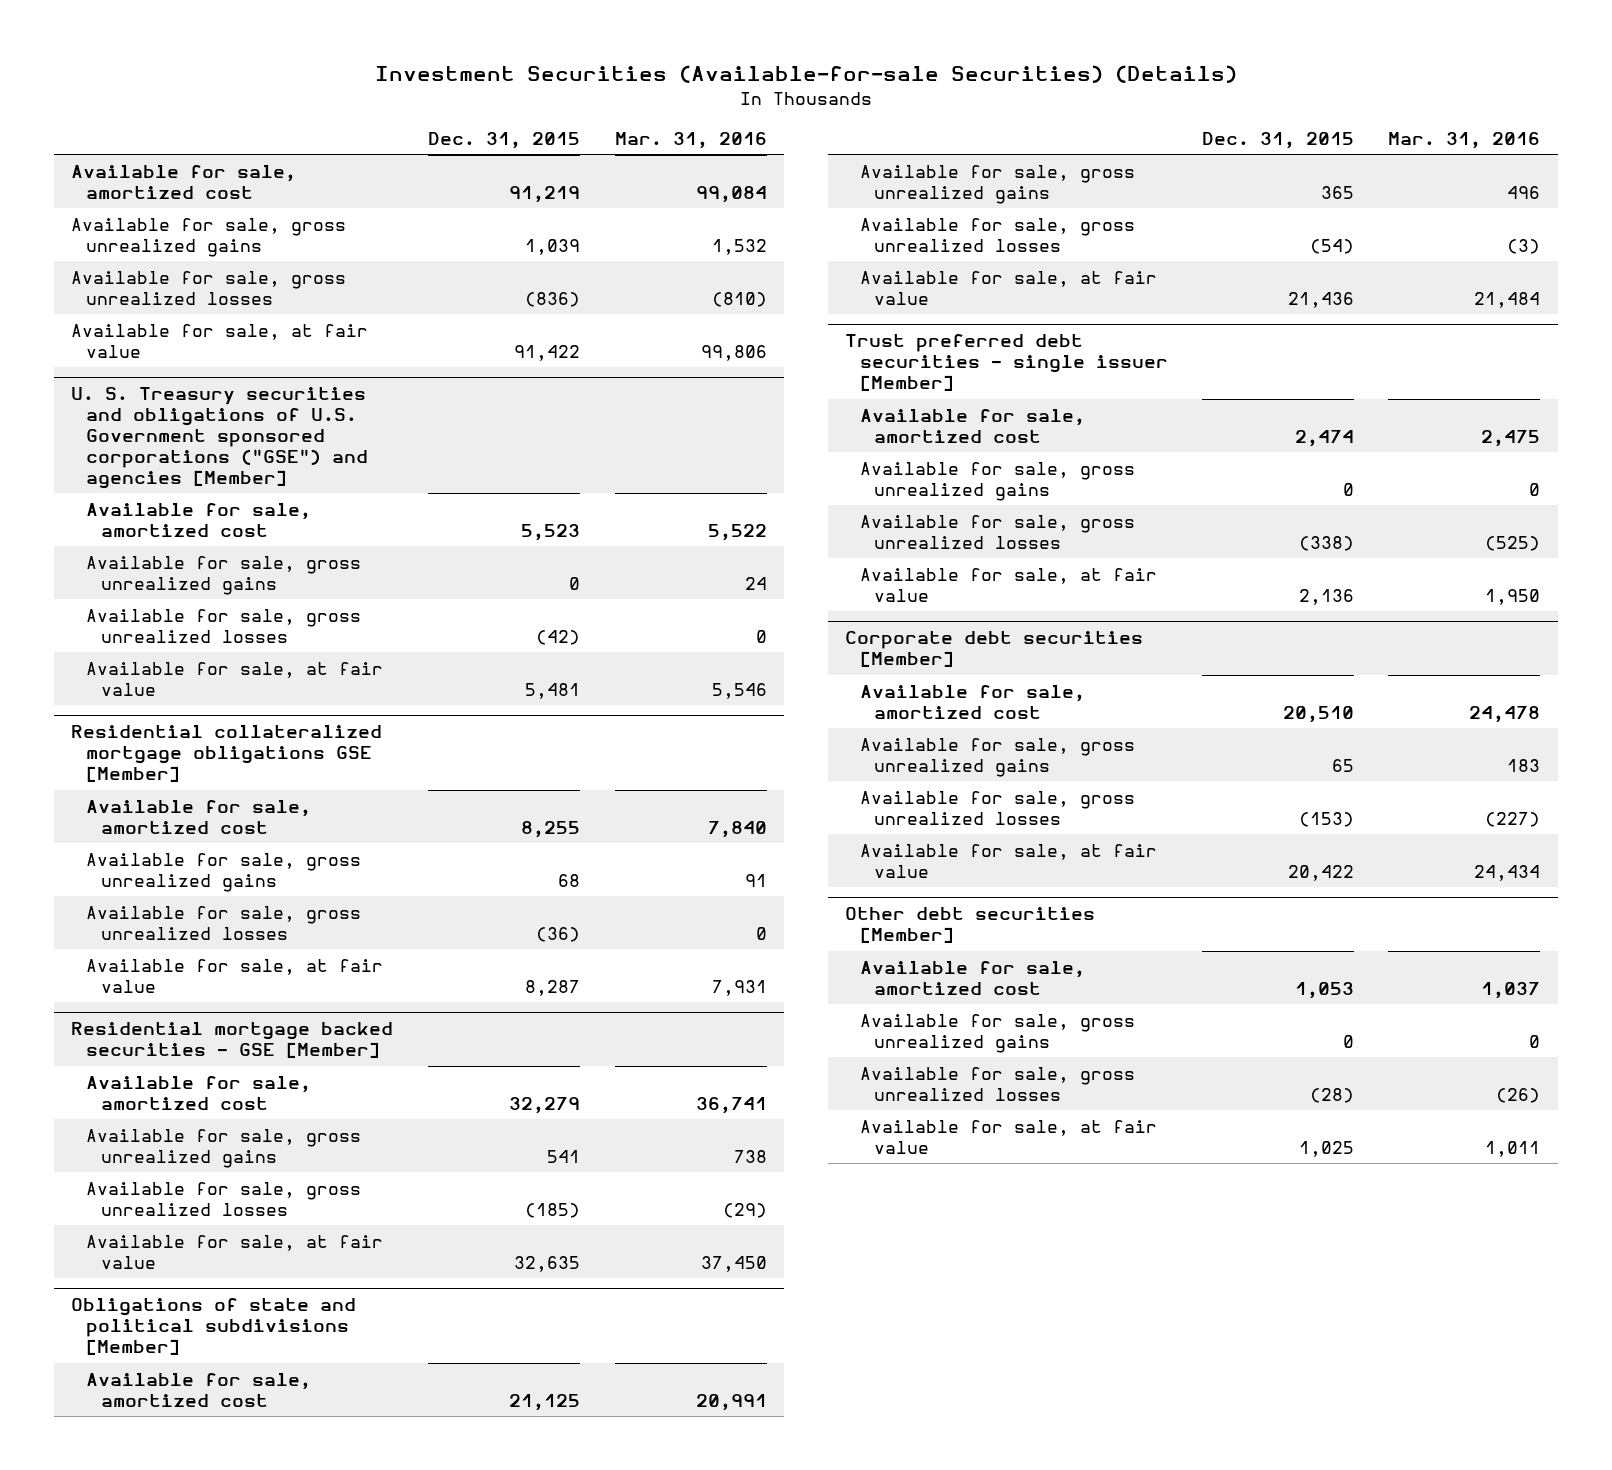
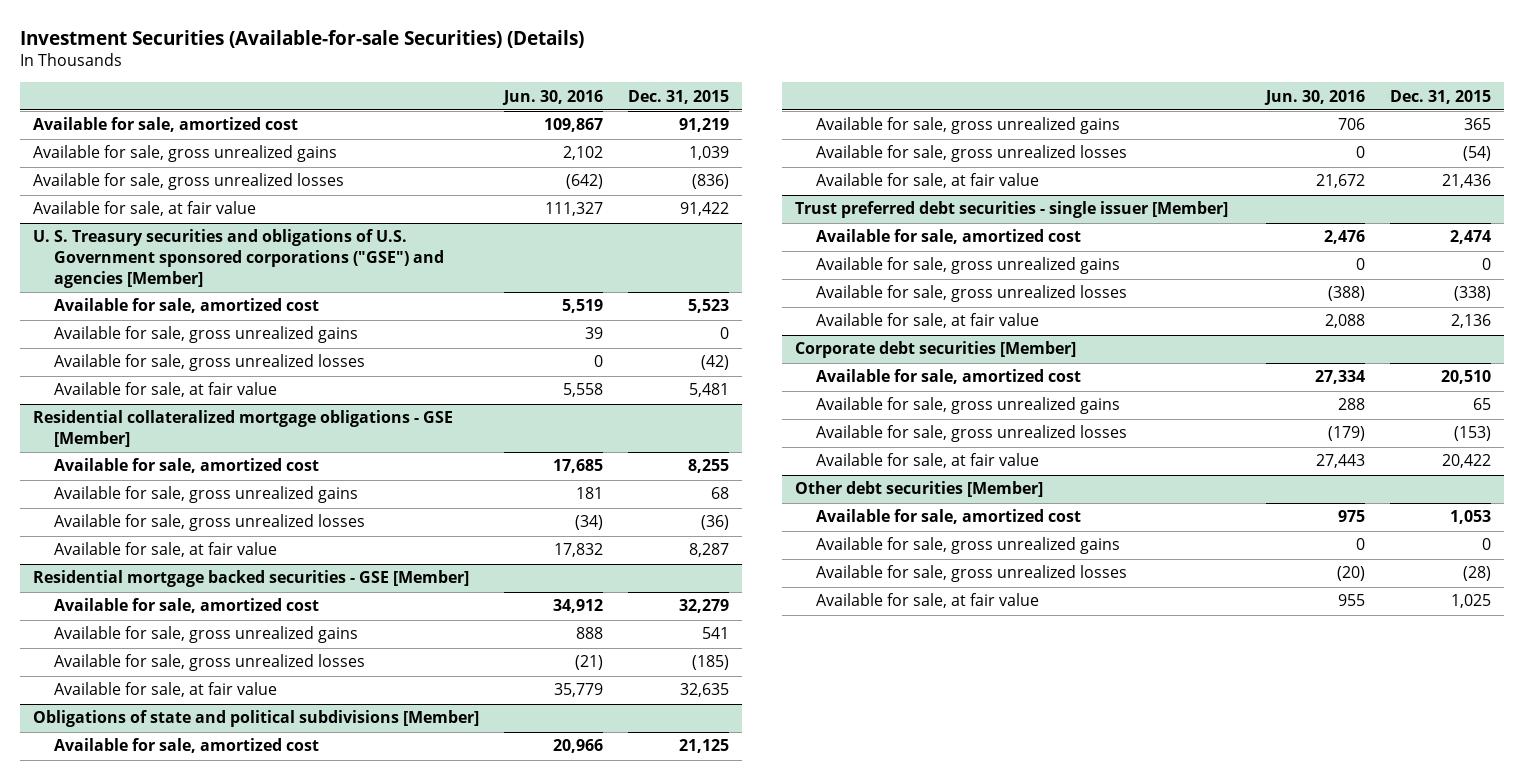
- | Dec. 31, 2015 | Mar. 31, 2016
+ | Jun. 30, 2016 | Dec. 31, 2015
- Residential collateralized mortgage obligations GSE [Member]
+ Residential collateralized mortgage obligations - GSE [Member]

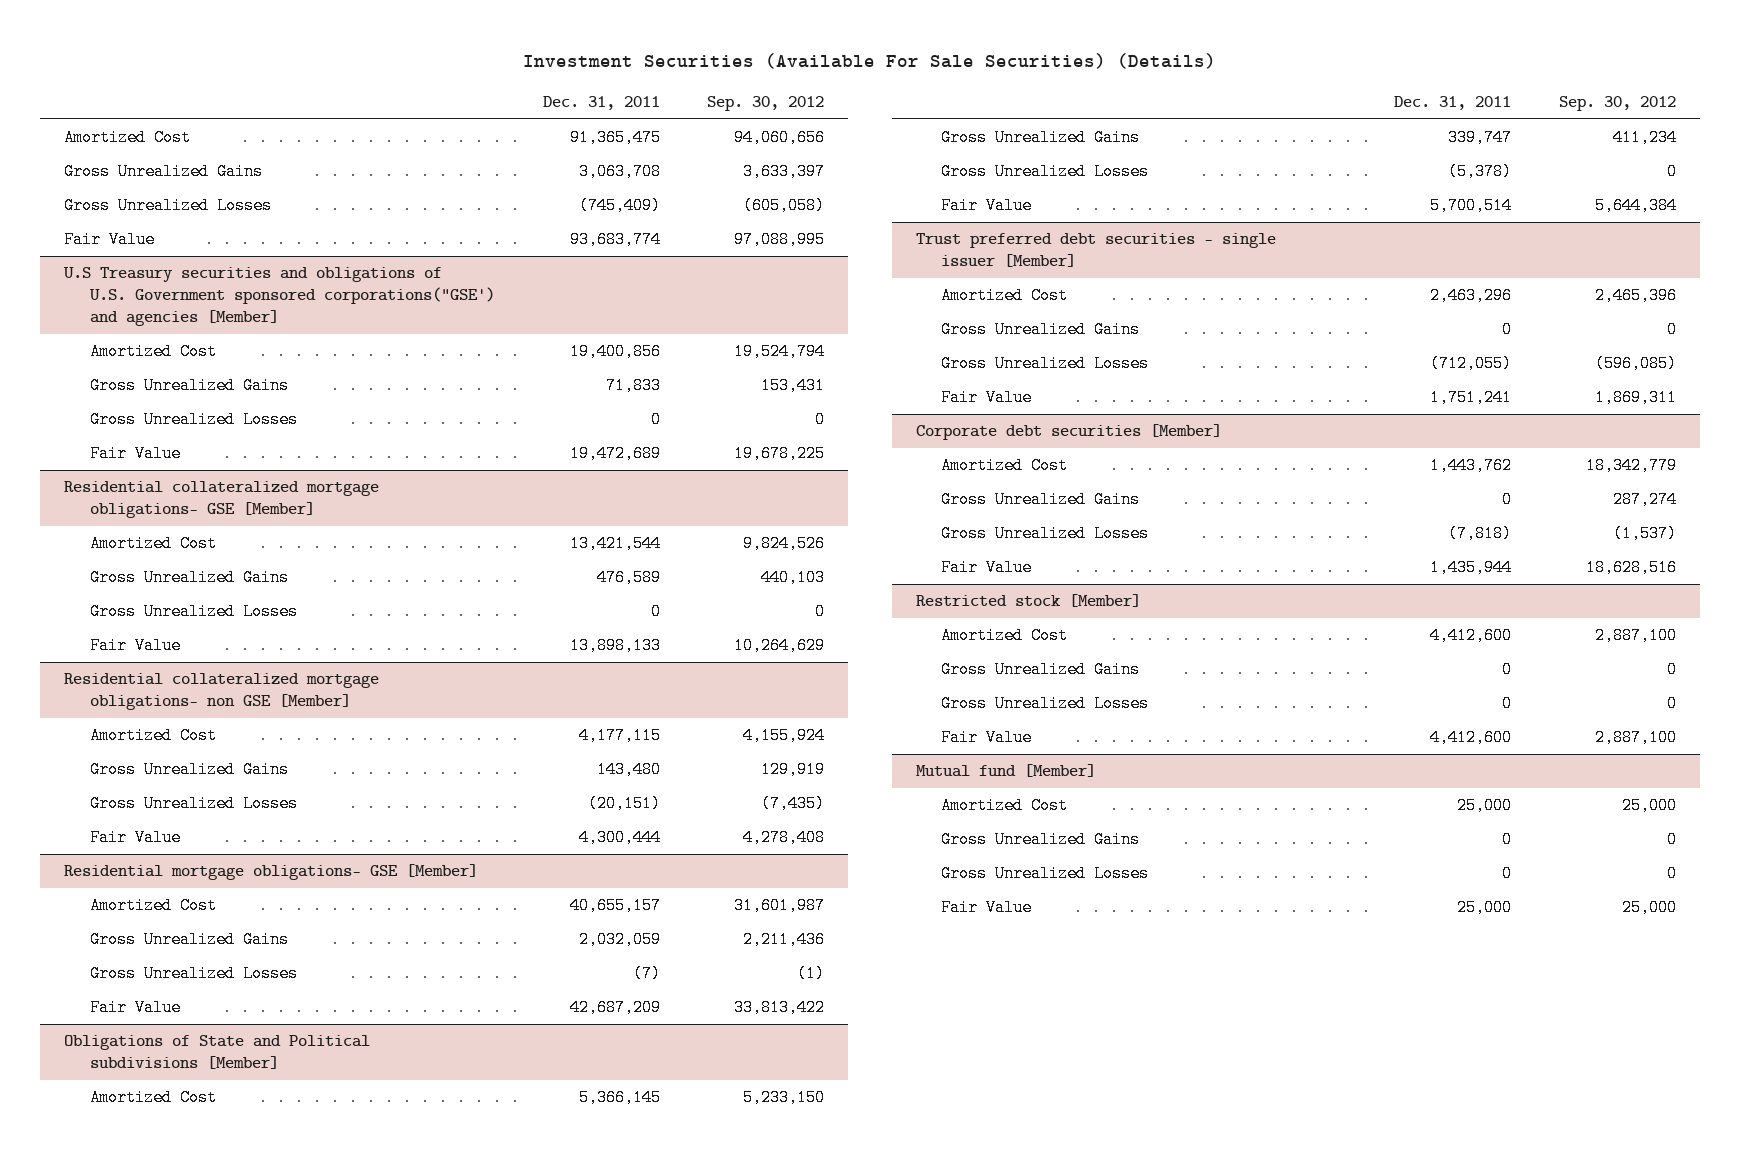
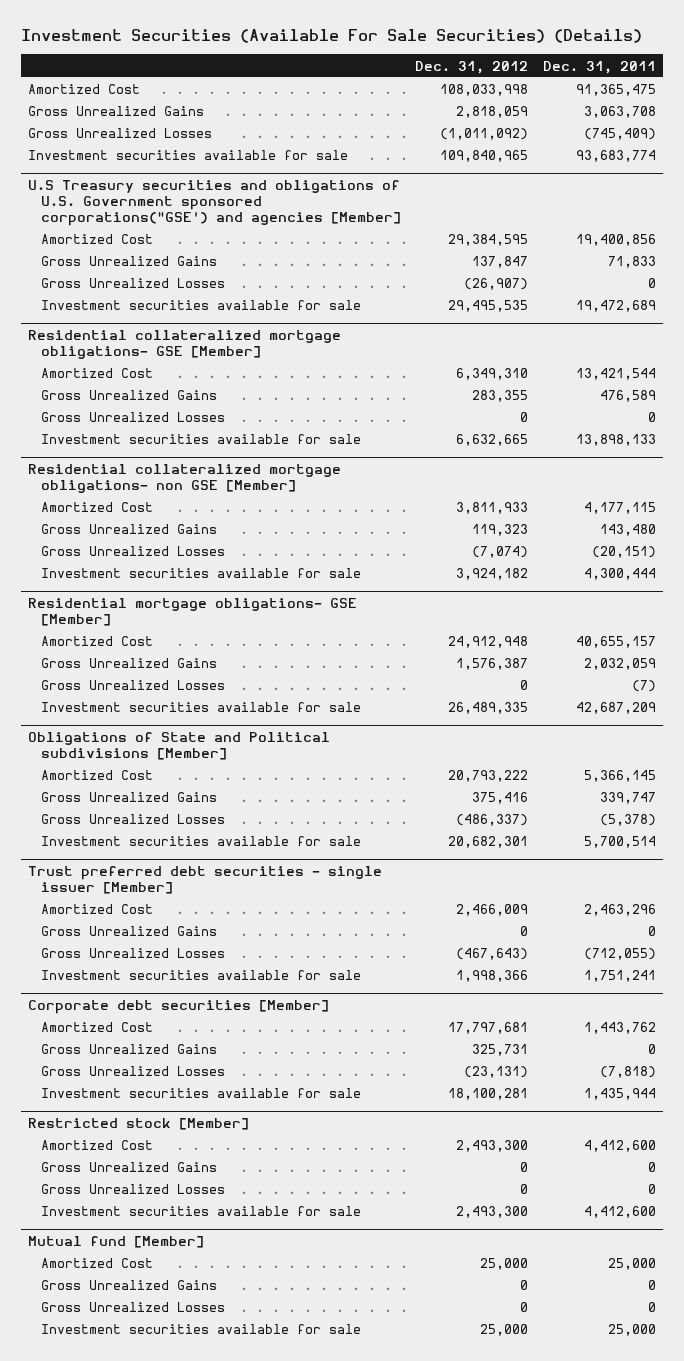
- | Dec. 31, 2011 | Sep. 30, 2012
+ | Dec. 31, 2012 | Dec. 31, 2011
- Fair Value | 93,683,774 | 97,088,995
+ Investment securities available for sale | 109,840,965 | 93,683,774
@ U.S Treasury securities and obligations of U.S. Government sponsored corporations("GSE') and agencies [Member]
- Fair Value | 19,472,689 | 19,678,225
+ Investment securities available for sale | 29,495,535 | 19,472,689
@ Residential collateralized mortgage obligations- GSE [Member]
- Fair Value | 13,898,133 | 10,264,629
+ Investment securities available for sale | 6,632,665 | 13,898,133
@ Residential collateralized mortgage obligations- non GSE [Member]
- Fair Value | 4,300,444 | 4,278,408
+ Investment securities available for sale | 3,924,182 | 4,300,444
@ Residential mortgage obligations- GSE [Member]
- Fair Value | 42,687,209 | 33,813,422
+ Investment securities available for sale | 26,489,335 | 42,687,209
@ Obligations of State and Political subdivisions [Member]
- Fair Value | 5,700,514 | 5,644,384
+ Investment securities available for sale | 20,682,301 | 5,700,514
@ Trust preferred debt securities - single issuer [Member]
- Fair Value | 1,751,241 | 1,869,311
+ Investment securities available for sale | 1,998,366 | 1,751,241
@ Corporate debt securities [Member]
- Fair Value | 1,435,944 | 18,628,516
+ Investment securities available for sale | 18,100,281 | 1,435,944
@ Restricted stock [Member]
- Fair Value | 4,412,600 | 2,887,100
+ Investment securities available for sale | 2,493,300 | 4,412,600
@ Mutual fund [Member]
- Fair Value | 25,000 | 25,000
+ Investment securities available for sale | 25,000 | 25,000

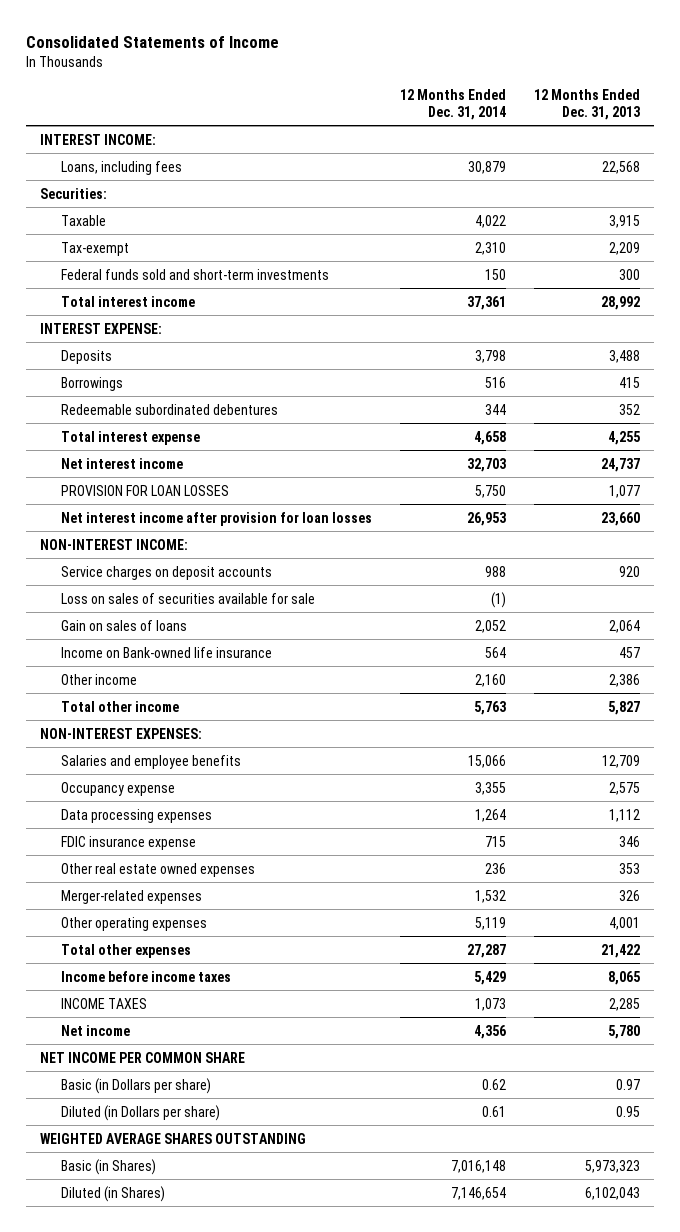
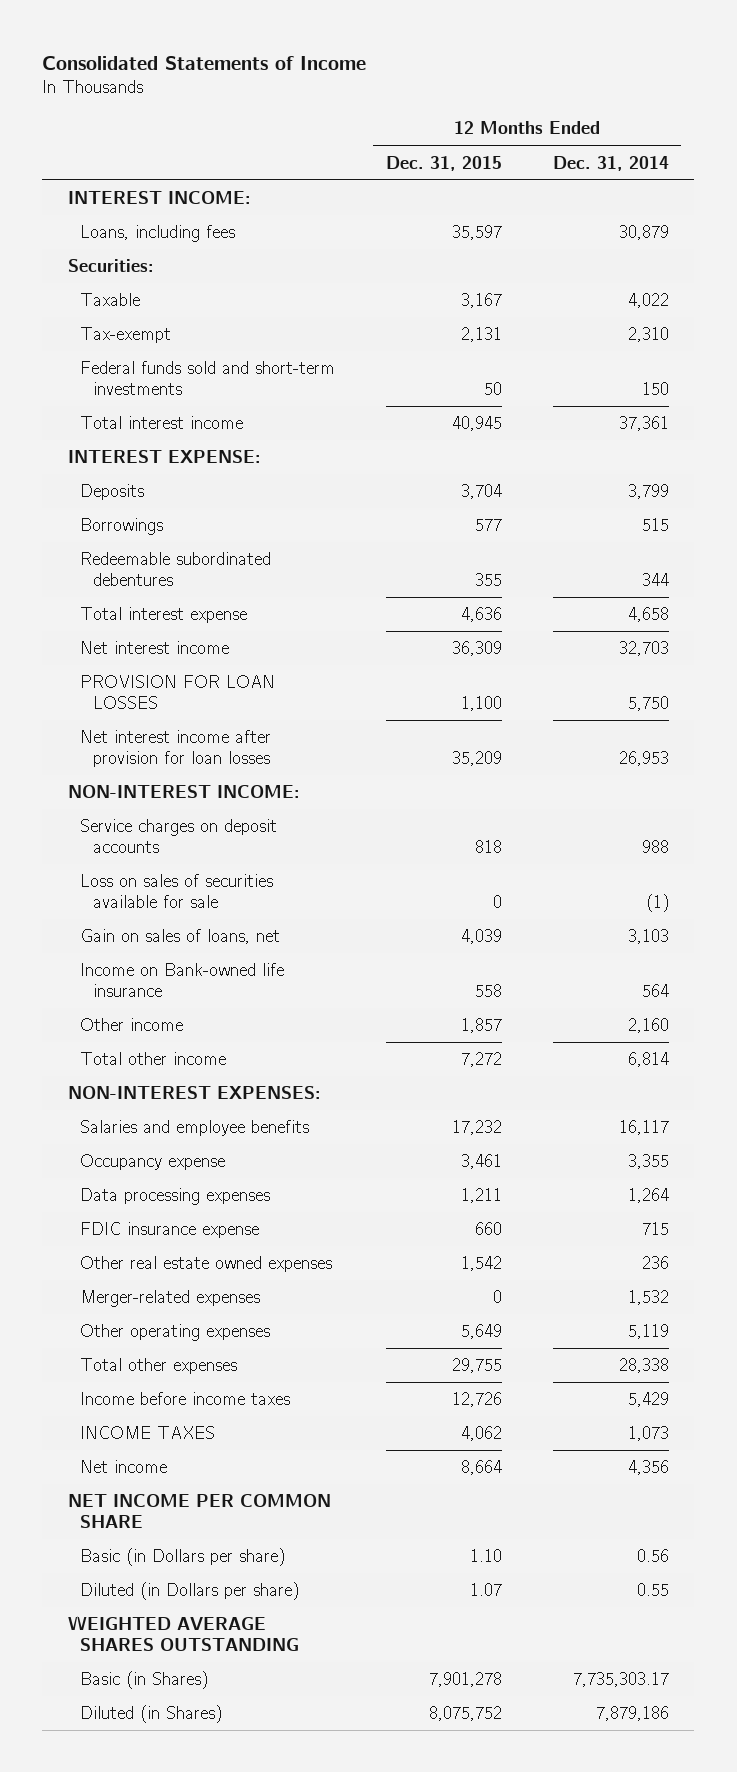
- | 12 Months Ended Dec. 31, 2014 | 12 Months Ended Dec. 31, 2013
+ | 12 Months Ended Dec. 31, 2015 | 12 Months Ended Dec. 31, 2014
- Deposits | 3,798 | 3,488
- Borrowings | 516 | 415
+ Deposits | 3,704 | 3,799
+ Borrowings | 577 | 515
- Gain on sales of loans | 2,052 | 2,064
+ Gain on sales of loans, net | 4,039 | 3,103
- Total other income | 5,763 | 5,827
+ Total other income | 7,272 | 6,814
- Salaries and employee benefits | 15,066 | 12,709
+ Salaries and employee benefits | 17,232 | 16,117
- Total other expenses | 27,287 | 21,422
+ Total other expenses | 29,755 | 28,338
- Basic (in Dollars per share) | 0.62 | 0.97
- Diluted (in Dollars per share) | 0.61 | 0.95
+ Basic (in Dollars per share) | 1.10 | 0.56
+ Diluted (in Dollars per share) | 1.07 | 0.55
- Basic (in Shares) | 7,016,148 | 5,973,323
- Diluted (in Shares) | 7,146,654 | 6,102,043
+ Basic (in Shares) | 7,901,278 | 7,735,303.17
+ Diluted (in Shares) | 8,075,752 | 7,879,186

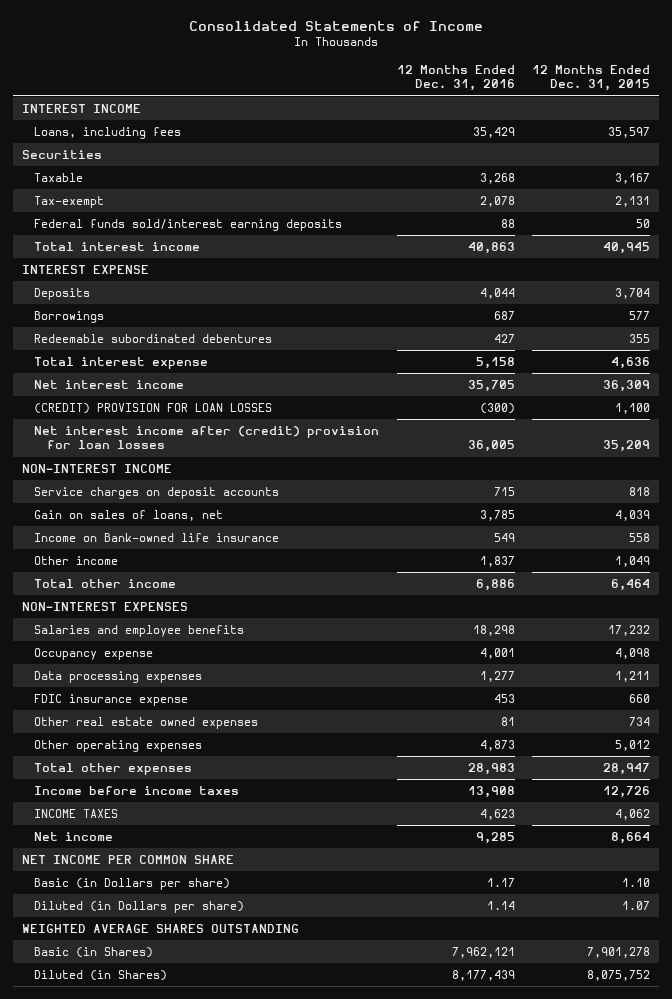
- | 12 Months Ended Dec. 31, 2015 | 12 Months Ended Dec. 31, 2014
+ | 12 Months Ended Dec. 31, 2016 | 12 Months Ended Dec. 31, 2015
- INTEREST INCOME:
+ INTEREST INCOME
- Securities:
+ Securities
- Federal funds sold and short-term investments | 50 | 150
+ Federal funds sold/interest earning deposits | 88 | 50
- INTEREST EXPENSE:
+ INTEREST EXPENSE
- PROVISION FOR LOAN LOSSES | 1,100 | 5,750
- Net interest income after provision for loan losses | 35,209 | 26,953
- NON-INTEREST INCOME:
+ (CREDIT) PROVISION FOR LOAN LOSSES | (300) | 1,100
+ Net interest income after (credit) provision for loan losses | 36,005 | 35,209
+ NON-INTEREST INCOME
- Loss on sales of securities available for sale | 0 | (1)
- Other income | 1,857 | 2,160
- Total other income | 7,272 | 6,814
- NON-INTEREST EXPENSES:
+ Other income | 1,837 | 1,049
+ Total other income | 6,886 | 6,464
+ NON-INTEREST EXPENSES
- Occupancy expense | 3,461 | 3,355
+ Occupancy expense | 4,001 | 4,098
- Other real estate owned expenses | 1,542 | 236
- Merger-related expenses | 0 | 1,532
- Other operating expenses | 5,649 | 5,119
- Total other expenses | 29,755 | 28,338
+ Other real estate owned expenses | 81 | 734
+ Other operating expenses | 4,873 | 5,012
+ Total other expenses | 28,983 | 28,947

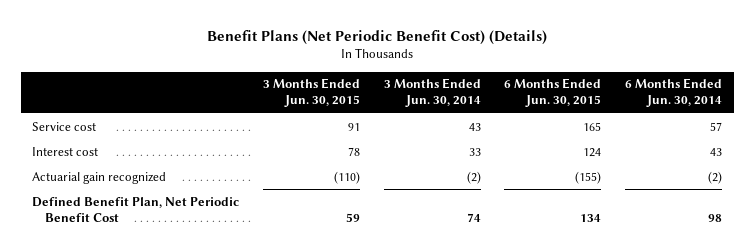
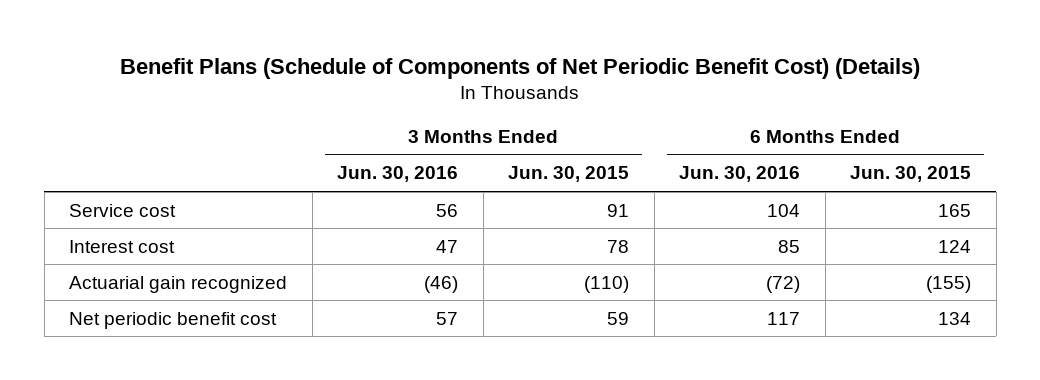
- Benefit Plans (Net Periodic Benefit Cost) (Details)
+ Benefit Plans (Schedule of Components of Net Periodic Benefit Cost) (Details)
- | 3 Months Ended Jun. 30, 2015 | 3 Months Ended Jun. 30, 2014 | 6 Months Ended Jun. 30, 2015 | 6 Months Ended Jun. 30, 2014
+ | 3 Months Ended Jun. 30, 2016 | 3 Months Ended Jun. 30, 2015 | 6 Months Ended Jun. 30, 2016 | 6 Months Ended Jun. 30, 2015
- Defined Benefit Plan, Net Periodic Benefit Cost | 59 | 74 | 134 | 98
+ Net periodic benefit cost | 57 | 59 | 117 | 134

